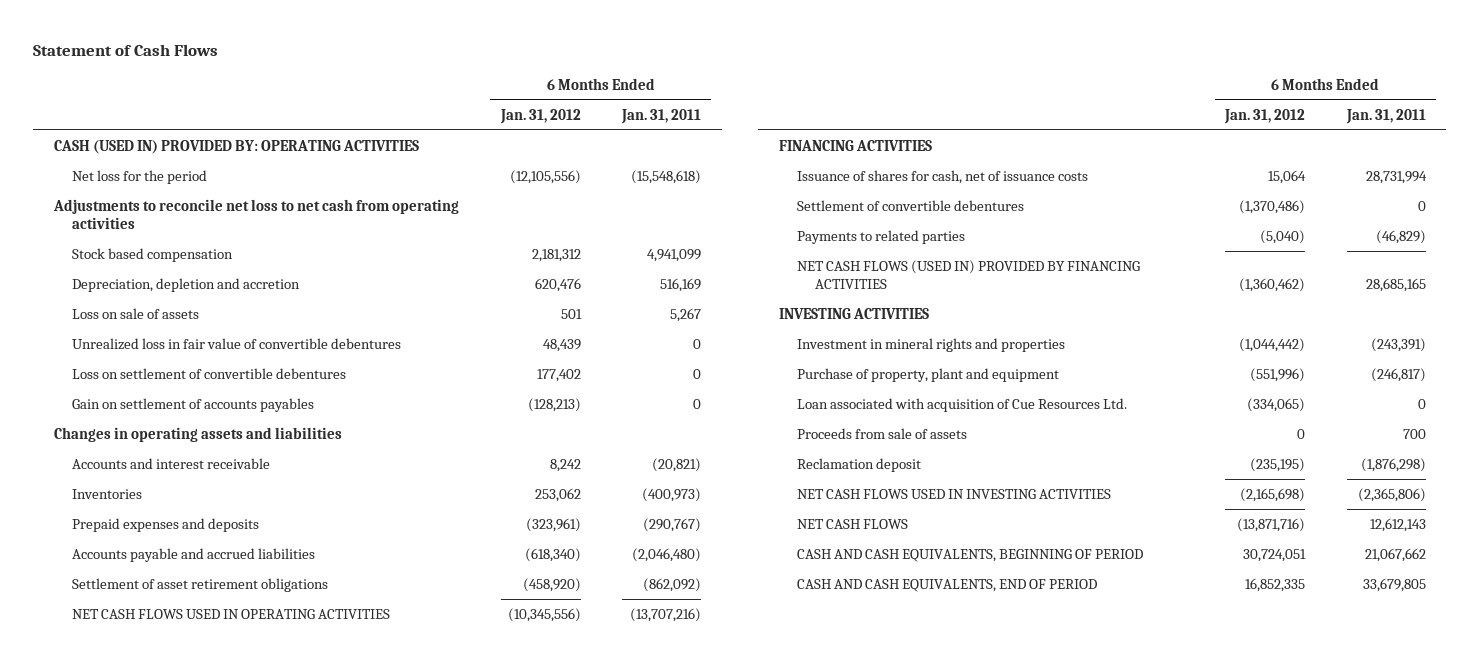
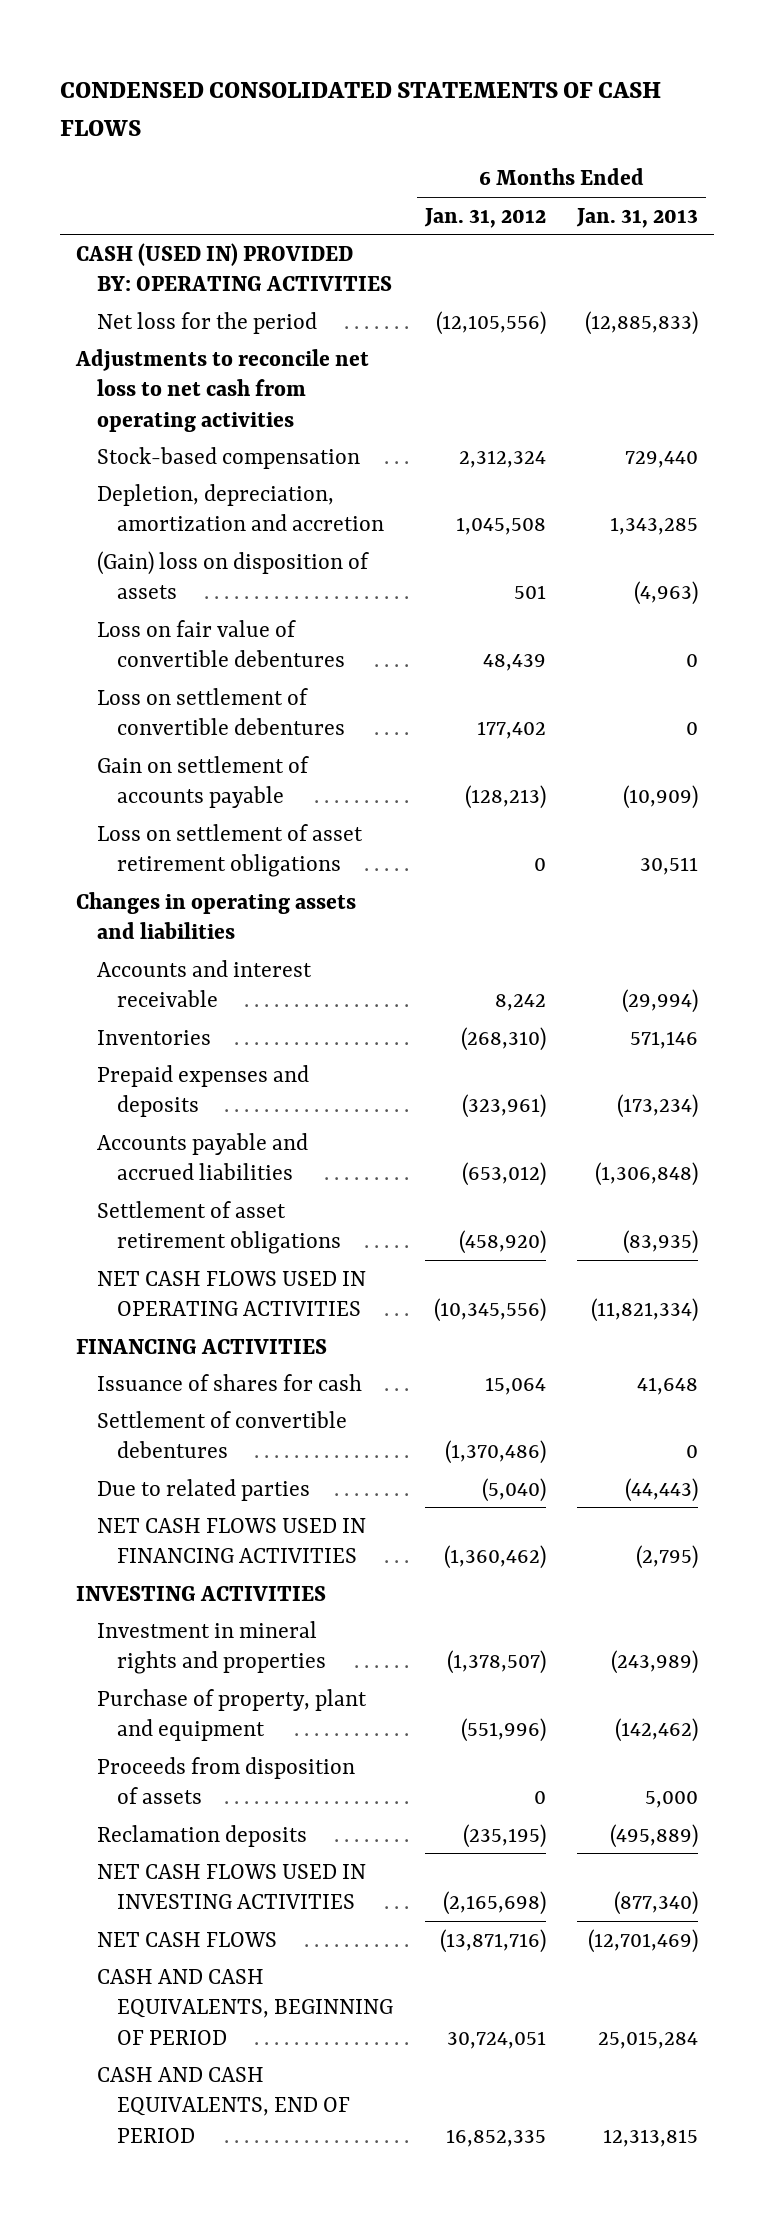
- Statement of Cash Flows
+ CONDENSED CONSOLIDATED STATEMENTS OF CASH FLOWS
- | 6 Months Ended Jan. 31, 2012 | 6 Months Ended Jan. 31, 2011
+ | 6 Months Ended Jan. 31, 2012 | 6 Months Ended Jan. 31, 2013
- Stock based compensation | 2,181,312 | 4,941,099
- Depreciation, depletion and accretion | 620,476 | 516,169
- Loss on sale of assets | 501 | 5,267
- Unrealized loss in fair value of convertible debentures | 48,439 | 0
+ Stock-based compensation | 2,312,324 | 729,440
+ Depletion, depreciation, amortization and accretion | 1,045,508 | 1,343,285
+ (Gain) loss on disposition of assets | 501 | (4,963)
+ Loss on fair value of convertible debentures | 48,439 | 0
- Gain on settlement of accounts payables | (128,213) | 0
+ Gain on settlement of accounts payable | (128,213) | (10,909)
+ Loss on settlement of asset retirement obligations | 0 | 30,511
- Inventories | 253,062 | (400,973)
+ Inventories | (268,310) | 571,146
- Accounts payable and accrued liabilities | (618,340) | (2,046,480)
+ Accounts payable and accrued liabilities | (653,012) | (1,306,848)
- Issuance of shares for cash, net of issuance costs | 15,064 | 28,731,994
+ Issuance of shares for cash | 15,064 | 41,648
- Payments to related parties | (5,040) | (46,829)
- NET CASH FLOWS (USED IN) PROVIDED BY FINANCING ACTIVITIES | (1,360,462) | 28,685,165
+ Due to related parties | (5,040) | (44,443)
+ NET CASH FLOWS USED IN FINANCING ACTIVITIES | (1,360,462) | (2,795)
- Investment in mineral rights and properties | (1,044,442) | (243,391)
+ Investment in mineral rights and properties | (1,378,507) | (243,989)
- Loan associated with acquisition of Cue Resources Ltd. | (334,065) | 0
- Proceeds from sale of assets | 0 | 700
- Reclamation deposit | (235,195) | (1,876,298)
+ Proceeds from disposition of assets | 0 | 5,000
+ Reclamation deposits | (235,195) | (495,889)

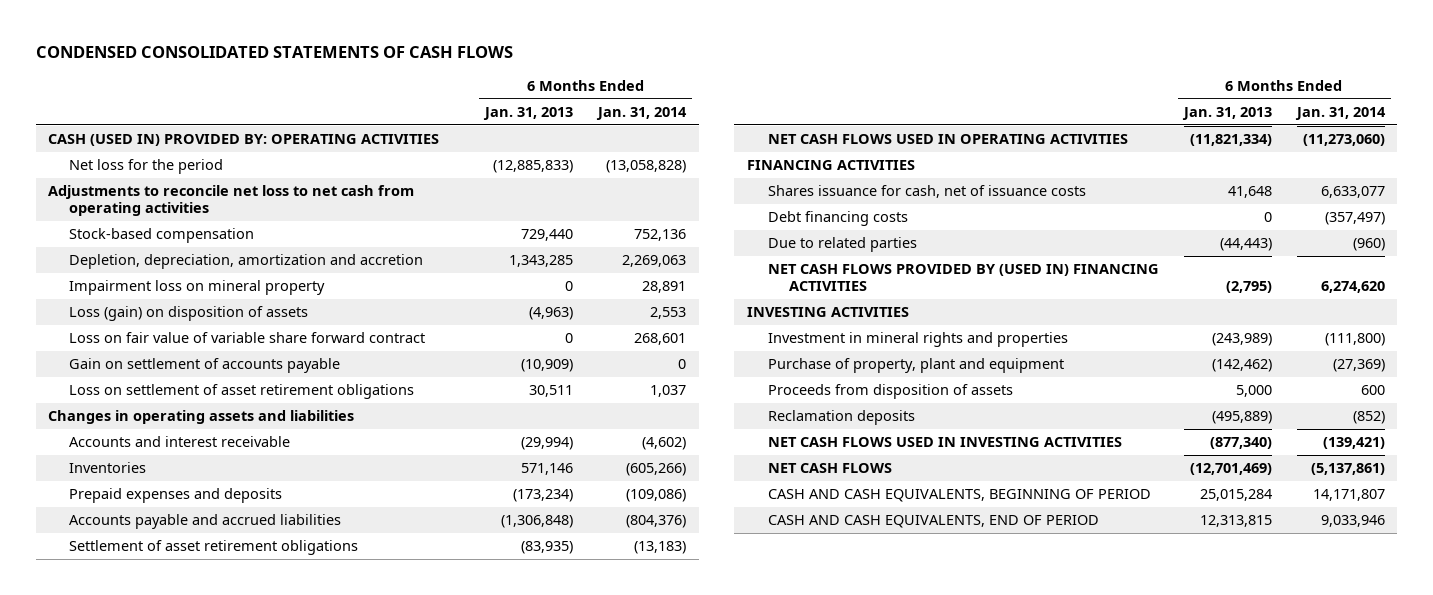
- | 6 Months Ended Jan. 31, 2012 | 6 Months Ended Jan. 31, 2013
+ | 6 Months Ended Jan. 31, 2013 | 6 Months Ended Jan. 31, 2014
- (Gain) loss on disposition of assets | 501 | (4,963)
- Loss on fair value of convertible debentures | 48,439 | 0
- Loss on settlement of convertible debentures | 177,402 | 0
+ Impairment loss on mineral property | 0 | 28,891
+ Loss (gain) on disposition of assets | (4,963) | 2,553
+ Loss on fair value of variable share forward contract | 0 | 268,601
- Issuance of shares for cash | 15,064 | 41,648
- Settlement of convertible debentures | (1,370,486) | 0
+ Shares issuance for cash, net of issuance costs | 41,648 | 6,633,077
+ Debt financing costs | 0 | (357,497)
- NET CASH FLOWS USED IN FINANCING ACTIVITIES | (1,360,462) | (2,795)
+ NET CASH FLOWS PROVIDED BY (USED IN) FINANCING ACTIVITIES | (2,795) | 6,274,620

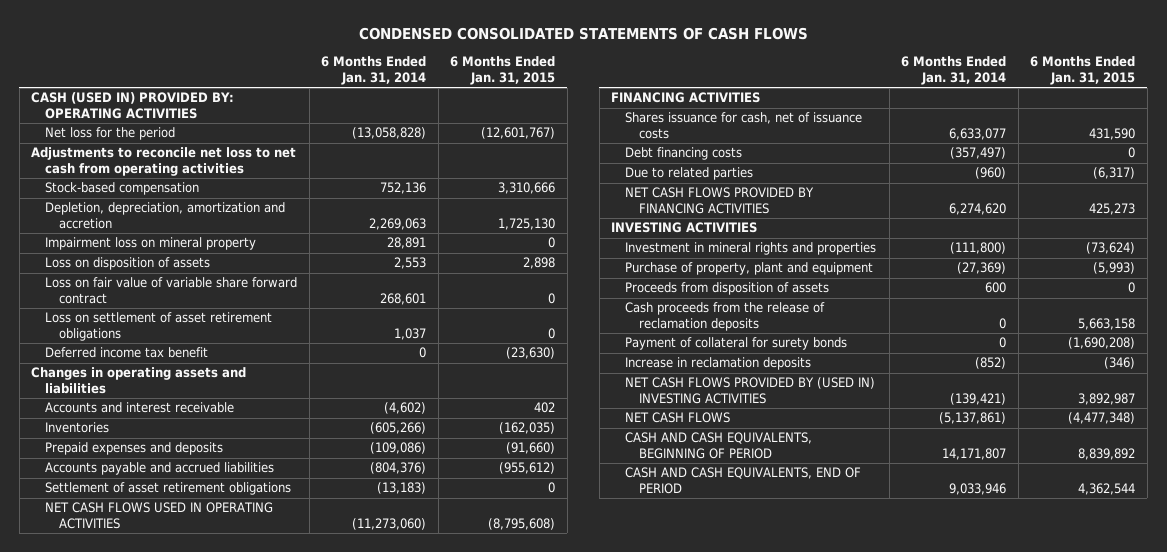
- | 6 Months Ended Jan. 31, 2013 | 6 Months Ended Jan. 31, 2014
+ | 6 Months Ended Jan. 31, 2014 | 6 Months Ended Jan. 31, 2015
- Loss (gain) on disposition of assets | (4,963) | 2,553
+ Loss on disposition of assets | 2,553 | 2,898
- Gain on settlement of accounts payable | (10,909) | 0
+ Deferred income tax benefit | 0 | (23,630)
- NET CASH FLOWS PROVIDED BY (USED IN) FINANCING ACTIVITIES | (2,795) | 6,274,620
+ NET CASH FLOWS PROVIDED BY FINANCING ACTIVITIES | 6,274,620 | 425,273
- Reclamation deposits | (495,889) | (852)
- NET CASH FLOWS USED IN INVESTING ACTIVITIES | (877,340) | (139,421)
+ Cash proceeds from the release of reclamation deposits | 0 | 5,663,158
+ Payment of collateral for surety bonds | 0 | (1,690,208)
+ Increase in reclamation deposits | (852) | (346)
+ NET CASH FLOWS PROVIDED BY (USED IN) INVESTING ACTIVITIES | (139,421) | 3,892,987

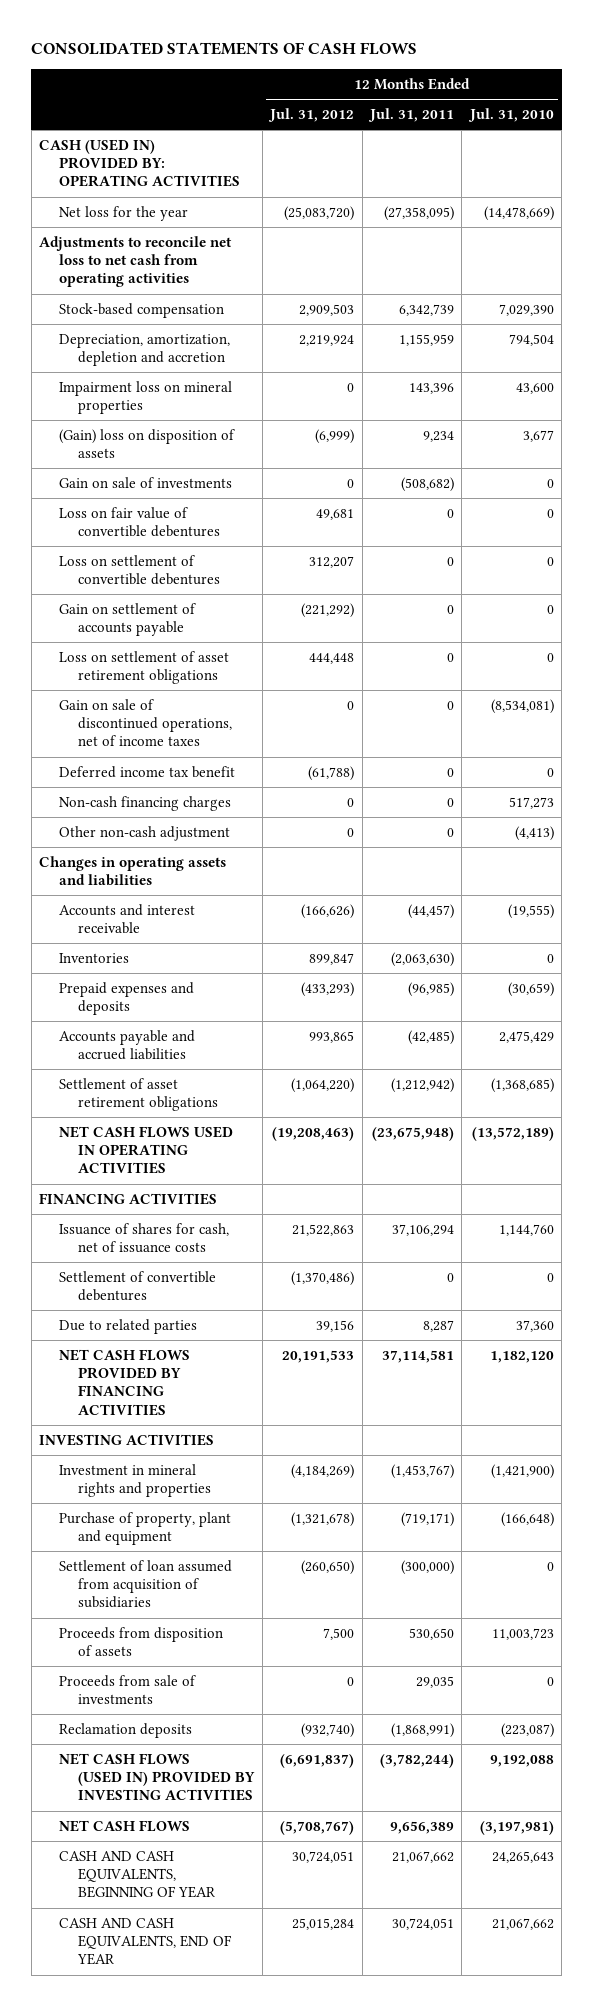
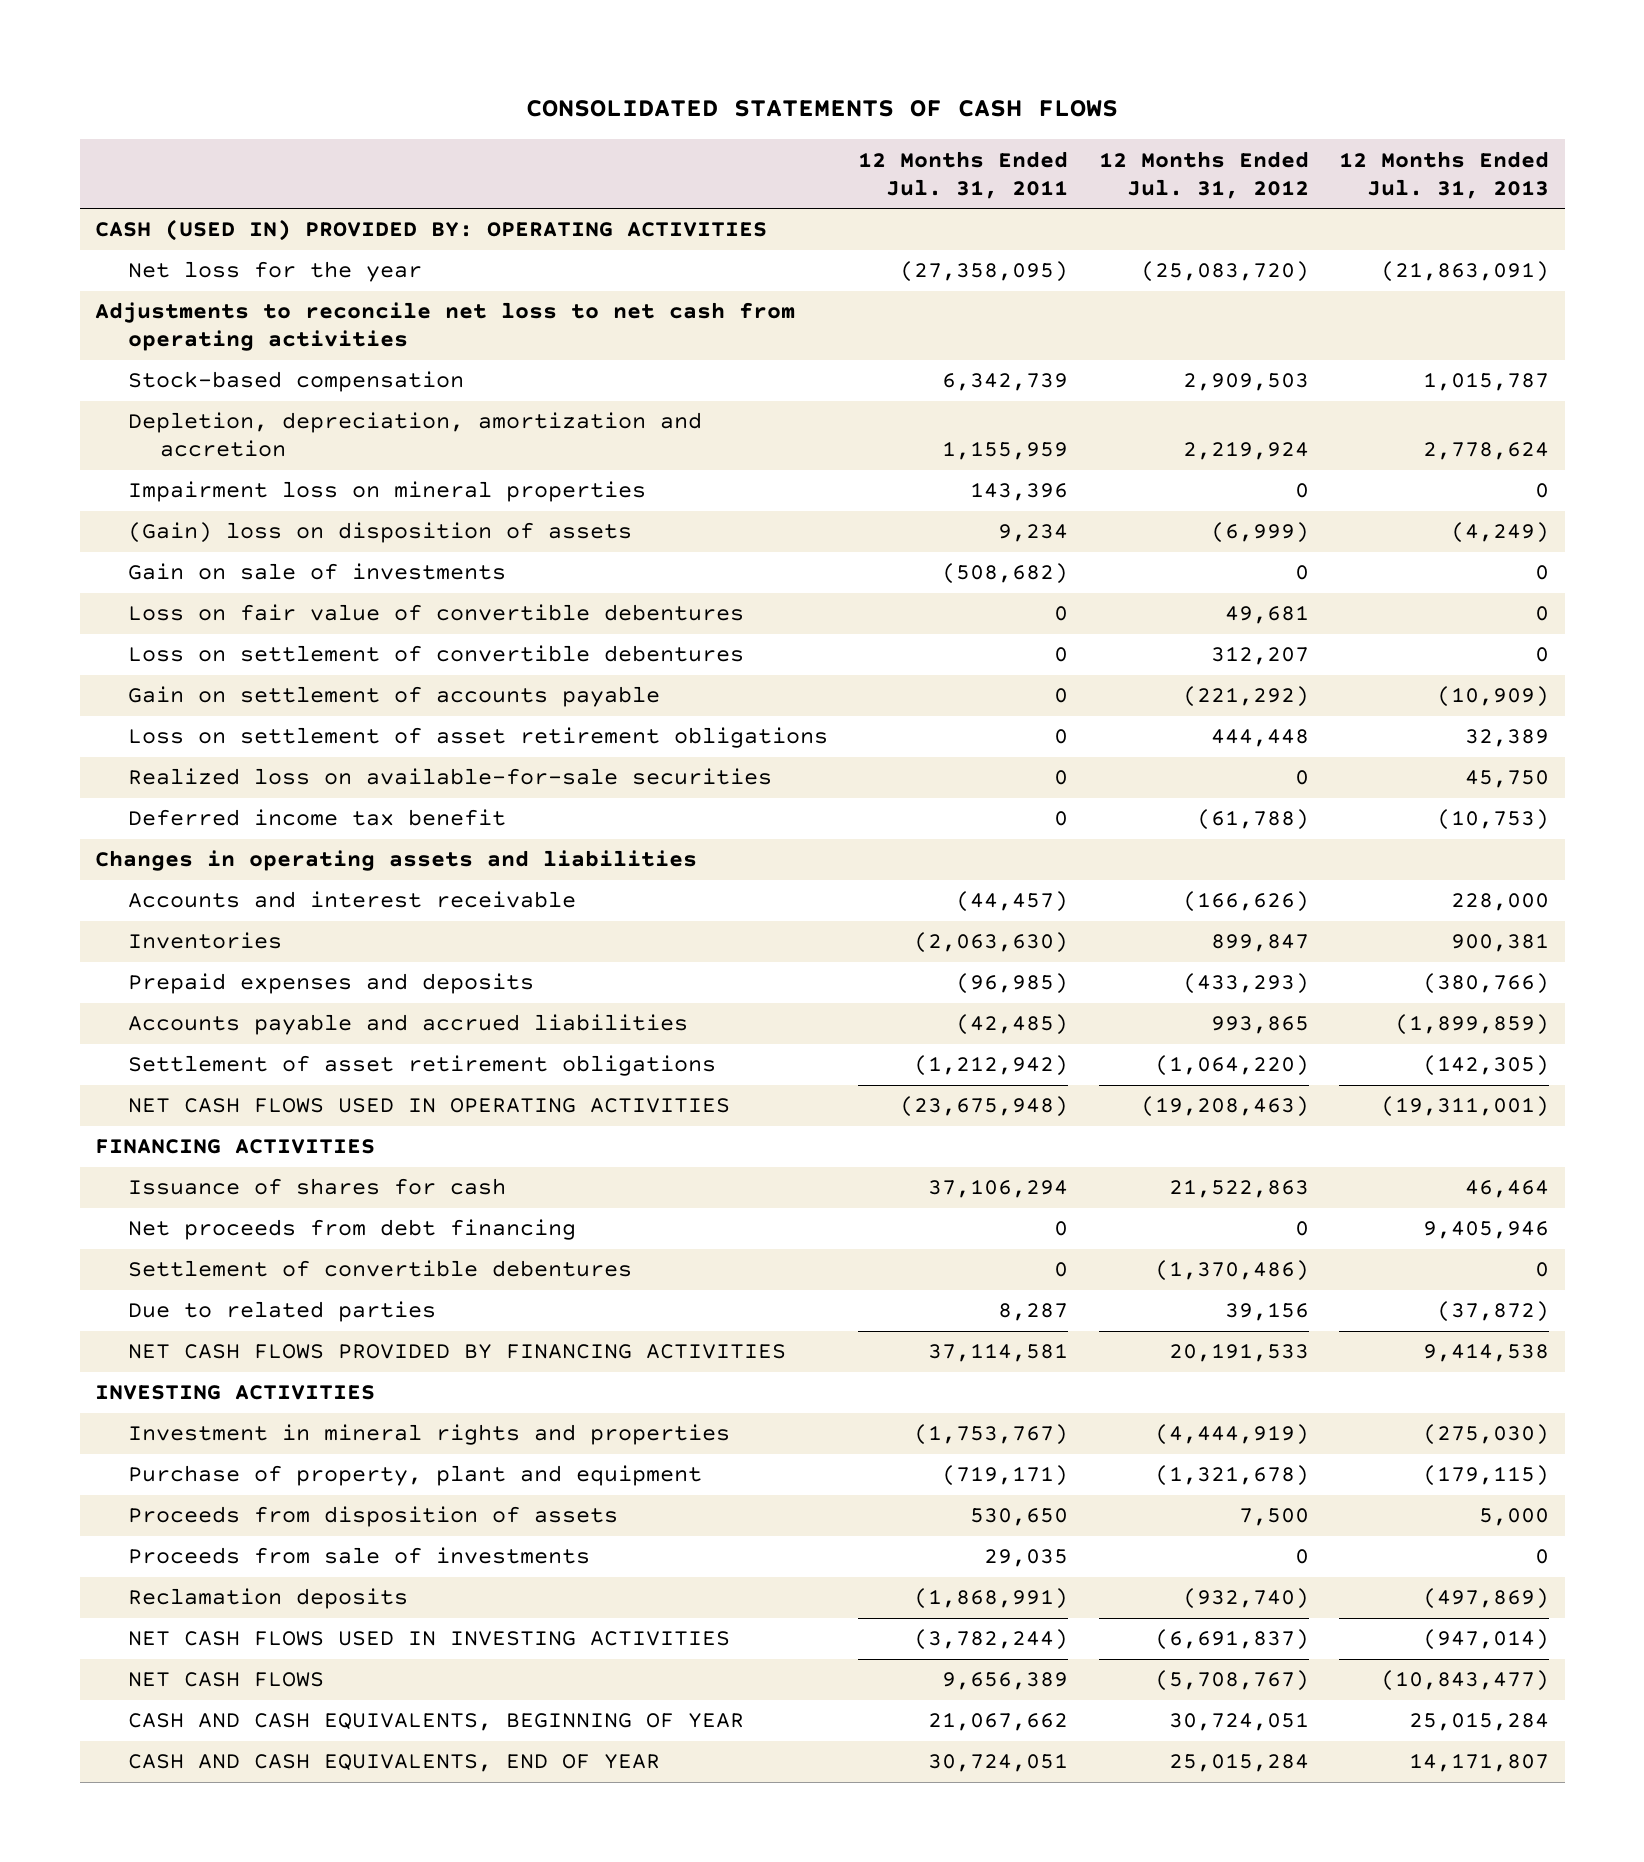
- | 12 Months Ended Jul. 31, 2012 | 12 Months Ended Jul. 31, 2011 | 12 Months Ended Jul. 31, 2010
+ | 12 Months Ended Jul. 31, 2011 | 12 Months Ended Jul. 31, 2012 | 12 Months Ended Jul. 31, 2013
- Depreciation, amortization, depletion and accretion | 2,219,924 | 1,155,959 | 794,504
+ Depletion, depreciation, amortization and accretion | 1,155,959 | 2,219,924 | 2,778,624
- Gain on sale of discontinued operations, net of income taxes | 0 | 0 | (8,534,081)
+ Realized loss on available-for-sale securities | 0 | 0 | 45,750
- Non-cash financing charges | 0 | 0 | 517,273
- Other non-cash adjustment | 0 | 0 | (4,413)
- Issuance of shares for cash, net of issuance costs | 21,522,863 | 37,106,294 | 1,144,760
+ Issuance of shares for cash | 37,106,294 | 21,522,863 | 46,464
+ Net proceeds from debt financing | 0 | 0 | 9,405,946
- Investment in mineral rights and properties | (4,184,269) | (1,453,767) | (1,421,900)
+ Investment in mineral rights and properties | (1,753,767) | (4,444,919) | (275,030)
- Settlement of loan assumed from acquisition of subsidiaries | (260,650) | (300,000) | 0
- NET CASH FLOWS (USED IN) PROVIDED BY INVESTING ACTIVITIES | (6,691,837) | (3,782,244) | 9,192,088
+ NET CASH FLOWS USED IN INVESTING ACTIVITIES | (3,782,244) | (6,691,837) | (947,014)

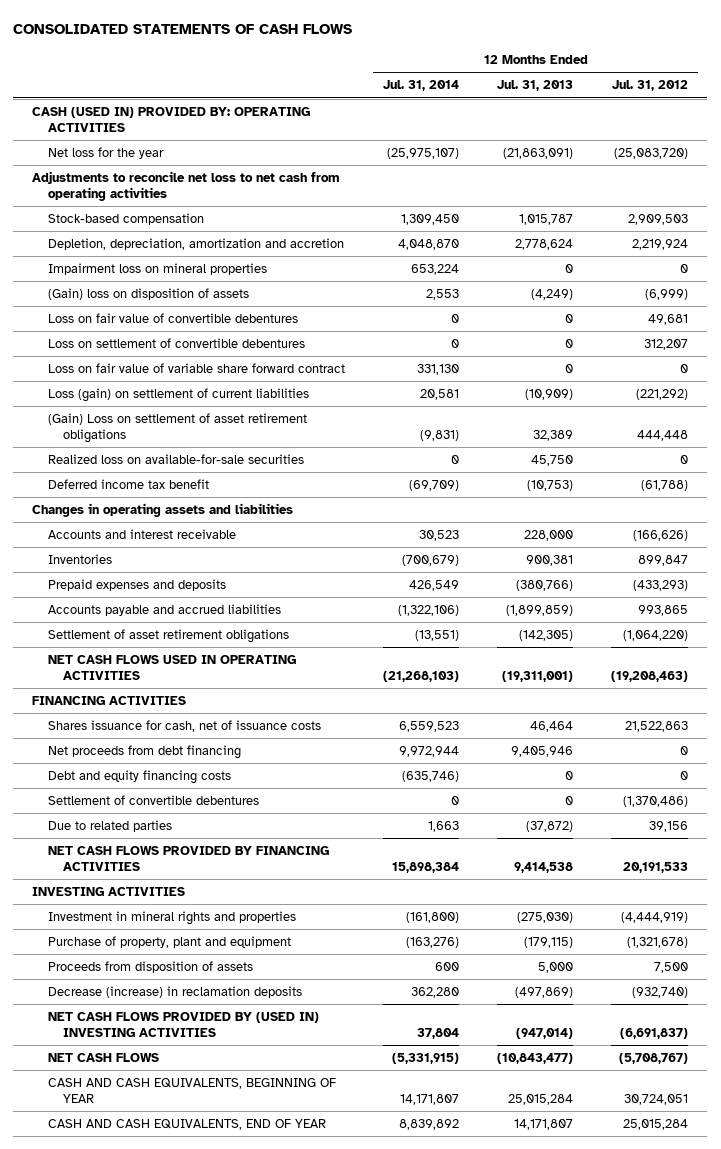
- | 12 Months Ended Jul. 31, 2011 | 12 Months Ended Jul. 31, 2012 | 12 Months Ended Jul. 31, 2013
+ | 12 Months Ended Jul. 31, 2014 | 12 Months Ended Jul. 31, 2013 | 12 Months Ended Jul. 31, 2012
- Gain on sale of investments | (508,682) | 0 | 0
- Gain on settlement of accounts payable | 0 | (221,292) | (10,909)
- Loss on settlement of asset retirement obligations | 0 | 444,448 | 32,389
+ Loss on fair value of variable share forward contract | 331,130 | 0 | 0
+ Loss (gain) on settlement of current liabilities | 20,581 | (10,909) | (221,292)
+ (Gain) Loss on settlement of asset retirement obligations | (9,831) | 32,389 | 444,448
- Issuance of shares for cash | 37,106,294 | 21,522,863 | 46,464
+ Shares issuance for cash, net of issuance costs | 6,559,523 | 46,464 | 21,522,863
+ Debt and equity financing costs | (635,746) | 0 | 0
- Proceeds from sale of investments | 29,035 | 0 | 0
- Reclamation deposits | (1,868,991) | (932,740) | (497,869)
- NET CASH FLOWS USED IN INVESTING ACTIVITIES | (3,782,244) | (6,691,837) | (947,014)
+ Decrease (increase) in reclamation deposits | 362,280 | (497,869) | (932,740)
+ NET CASH FLOWS PROVIDED BY (USED IN) INVESTING ACTIVITIES | 37,804 | (947,014) | (6,691,837)

